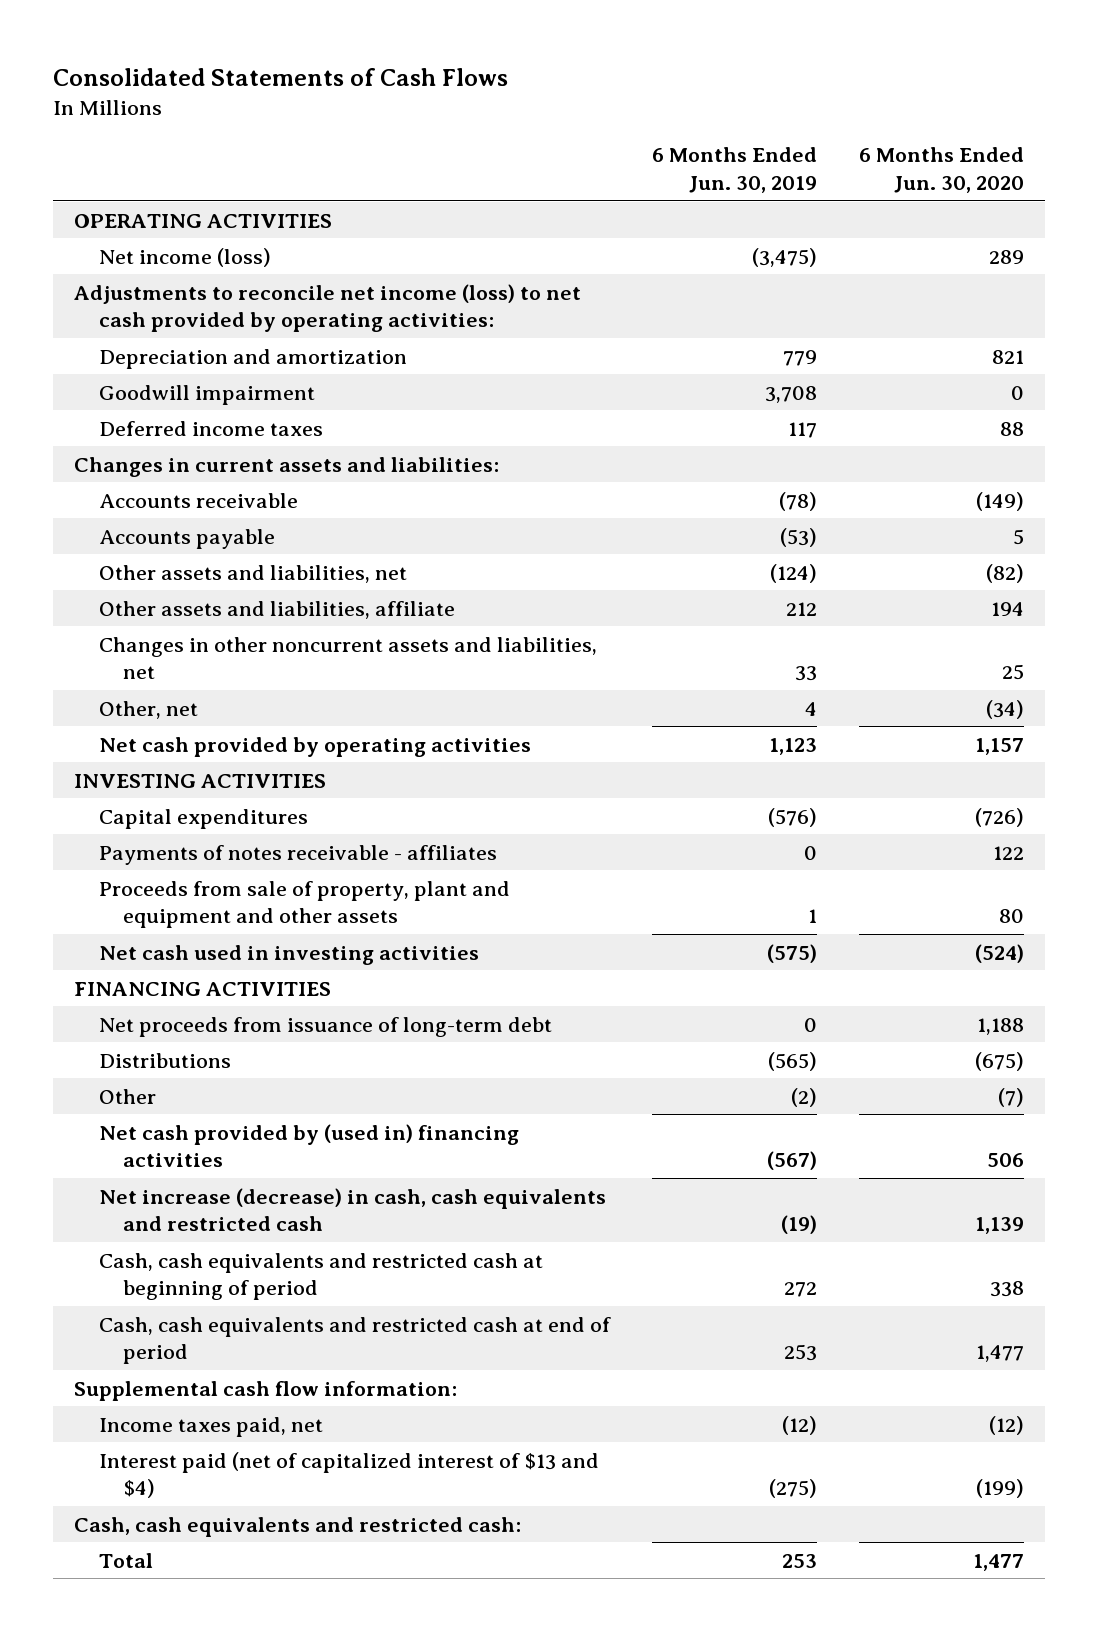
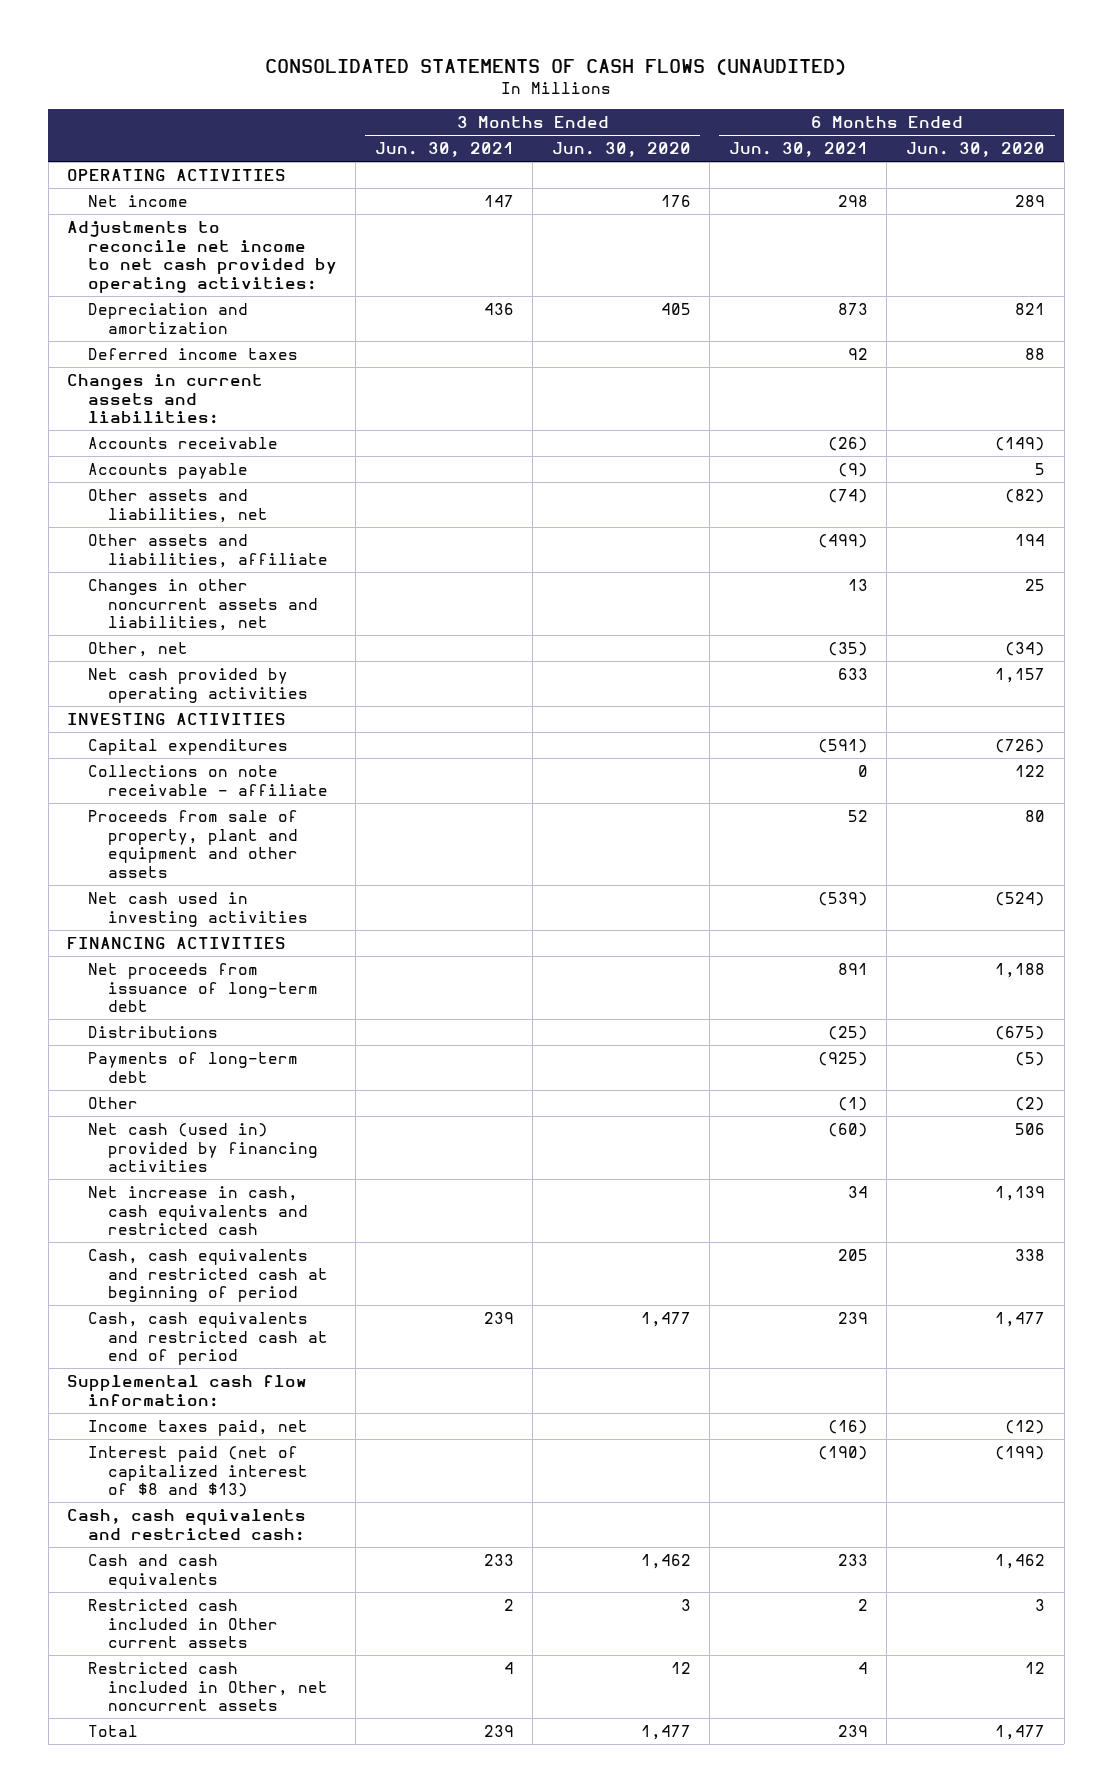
- Consolidated Statements of Cash Flows
+ CONSOLIDATED STATEMENTS OF CASH FLOWS (UNAUDITED)
- | 6 Months Ended Jun. 30, 2019 | 6 Months Ended Jun. 30, 2020
+ | 3 Months Ended Jun. 30, 2021 | 3 Months Ended Jun. 30, 2020 | 6 Months Ended Jun. 30, 2021 | 6 Months Ended Jun. 30, 2020
- Net income (loss) | (3,475) | 289
- Adjustments to reconcile net income (loss) to net cash provided by operating activities:
+ Net income | 147 | 176 | 298 | 289
+ Adjustments to reconcile net income to net cash provided by operating activities:
- Goodwill impairment | 3,708 | 0
- Payments of notes receivable - affiliates | 0 | 122
+ Collections on note receivable - affiliate | | | 0 | 122
- Other | (2) | (7)
- Net cash provided by (used in) financing activities | (567) | 506
- Net increase (decrease) in cash, cash equivalents and restricted cash | (19) | 1,139
+ Payments of long-term debt | | | (925) | (5)
+ Other | | | (1) | (2)
+ Net cash (used in) provided by financing activities | | | (60) | 506
+ Net increase in cash, cash equivalents and restricted cash | | | 34 | 1,139
- Interest paid (net of capitalized interest of $13 and $4) | (275) | (199)
+ Interest paid (net of capitalized interest of $8 and $13) | | | (190) | (199)
+ Cash and cash equivalents | 233 | 1,462 | 233 | 1,462
+ Restricted cash included in Other current assets | 2 | 3 | 2 | 3
+ Restricted cash included in Other, net noncurrent assets | 4 | 12 | 4 | 12

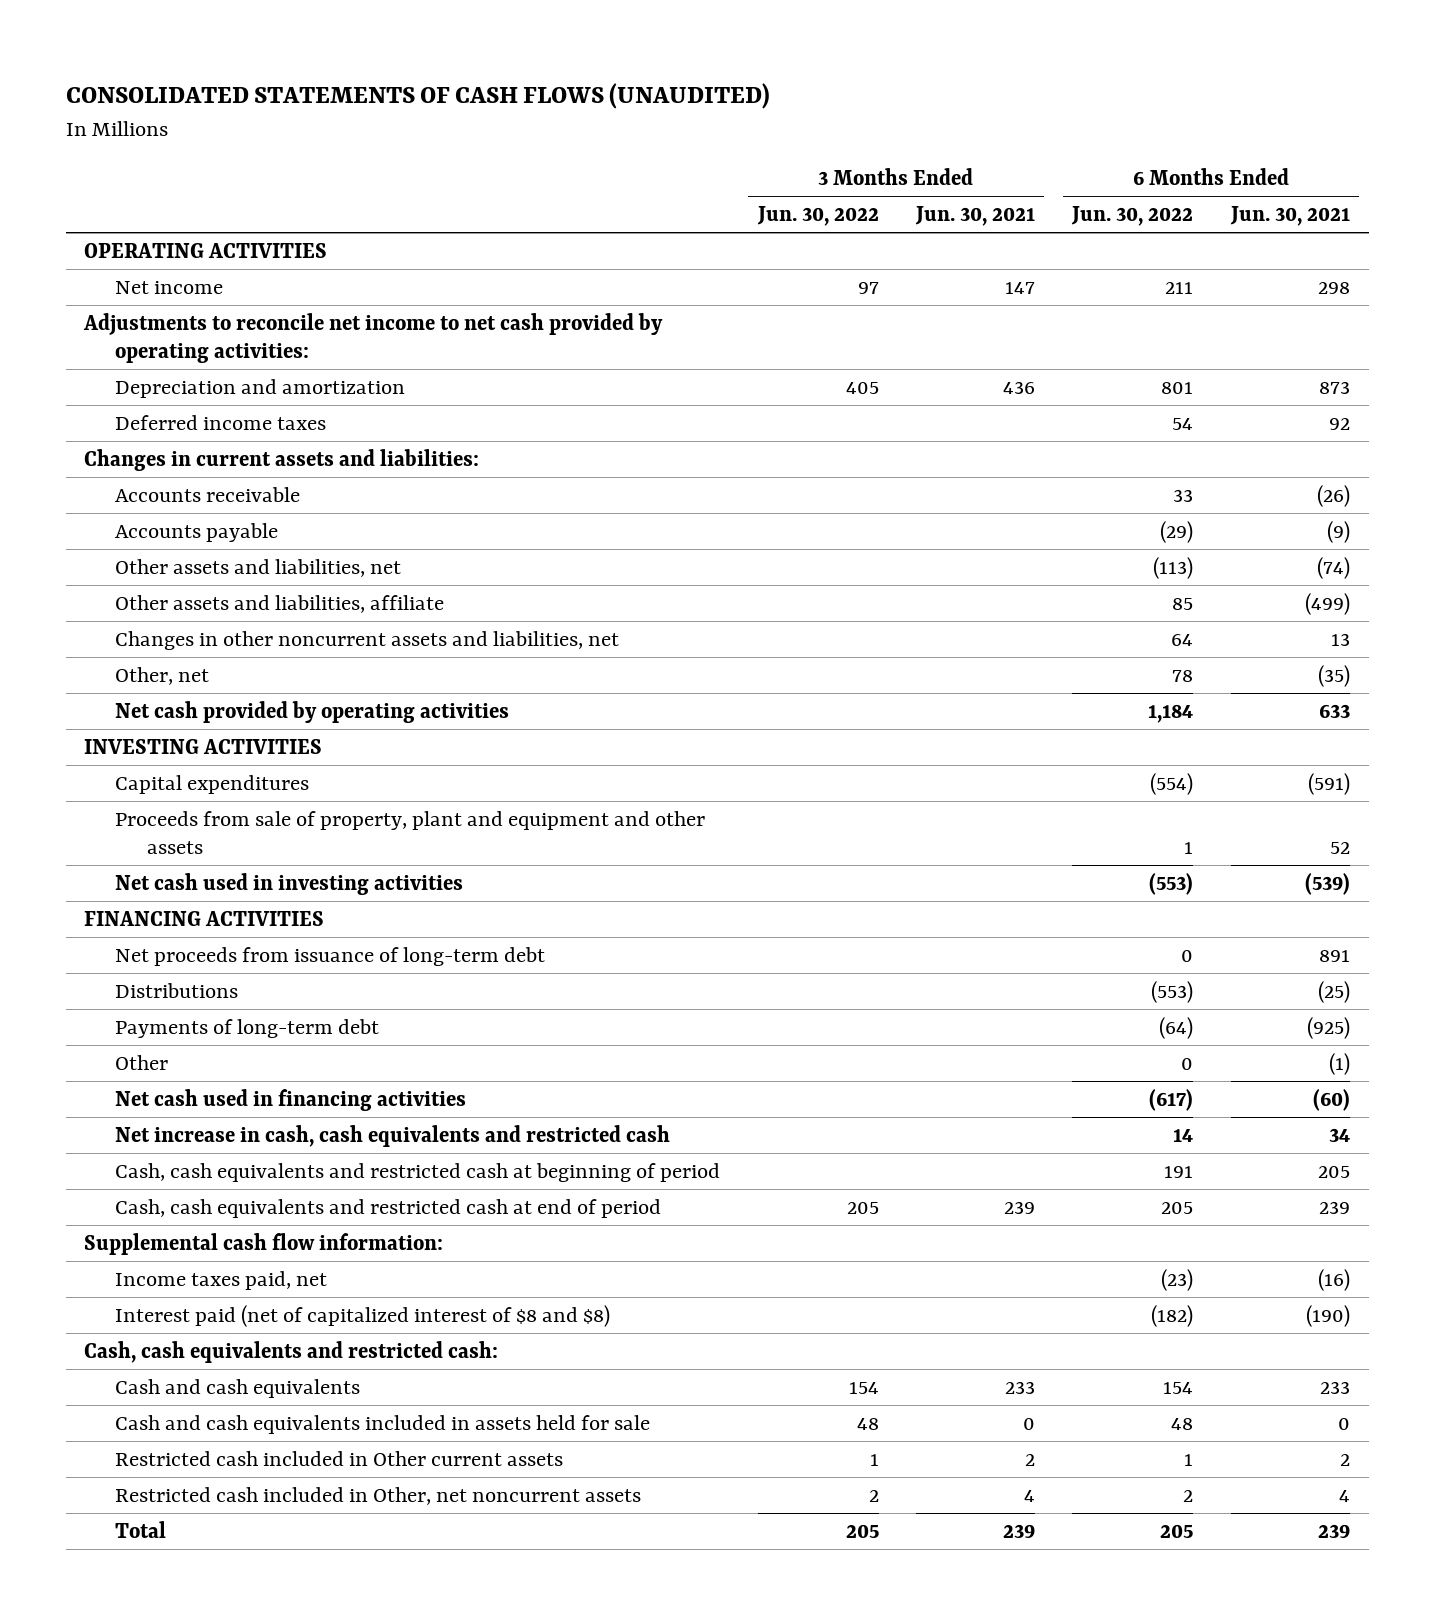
- | 3 Months Ended Jun. 30, 2021 | 3 Months Ended Jun. 30, 2020 | 6 Months Ended Jun. 30, 2021 | 6 Months Ended Jun. 30, 2020
+ | 3 Months Ended Jun. 30, 2022 | 3 Months Ended Jun. 30, 2021 | 6 Months Ended Jun. 30, 2022 | 6 Months Ended Jun. 30, 2021
- Collections on note receivable - affiliate | | | 0 | 122
- Net cash (used in) provided by financing activities | | | (60) | 506
+ Net cash used in financing activities | | | (617) | (60)
- Interest paid (net of capitalized interest of $8 and $13) | | | (190) | (199)
+ Interest paid (net of capitalized interest of $8 and $8) | | | (182) | (190)
+ Cash and cash equivalents included in assets held for sale | 48 | 0 | 48 | 0

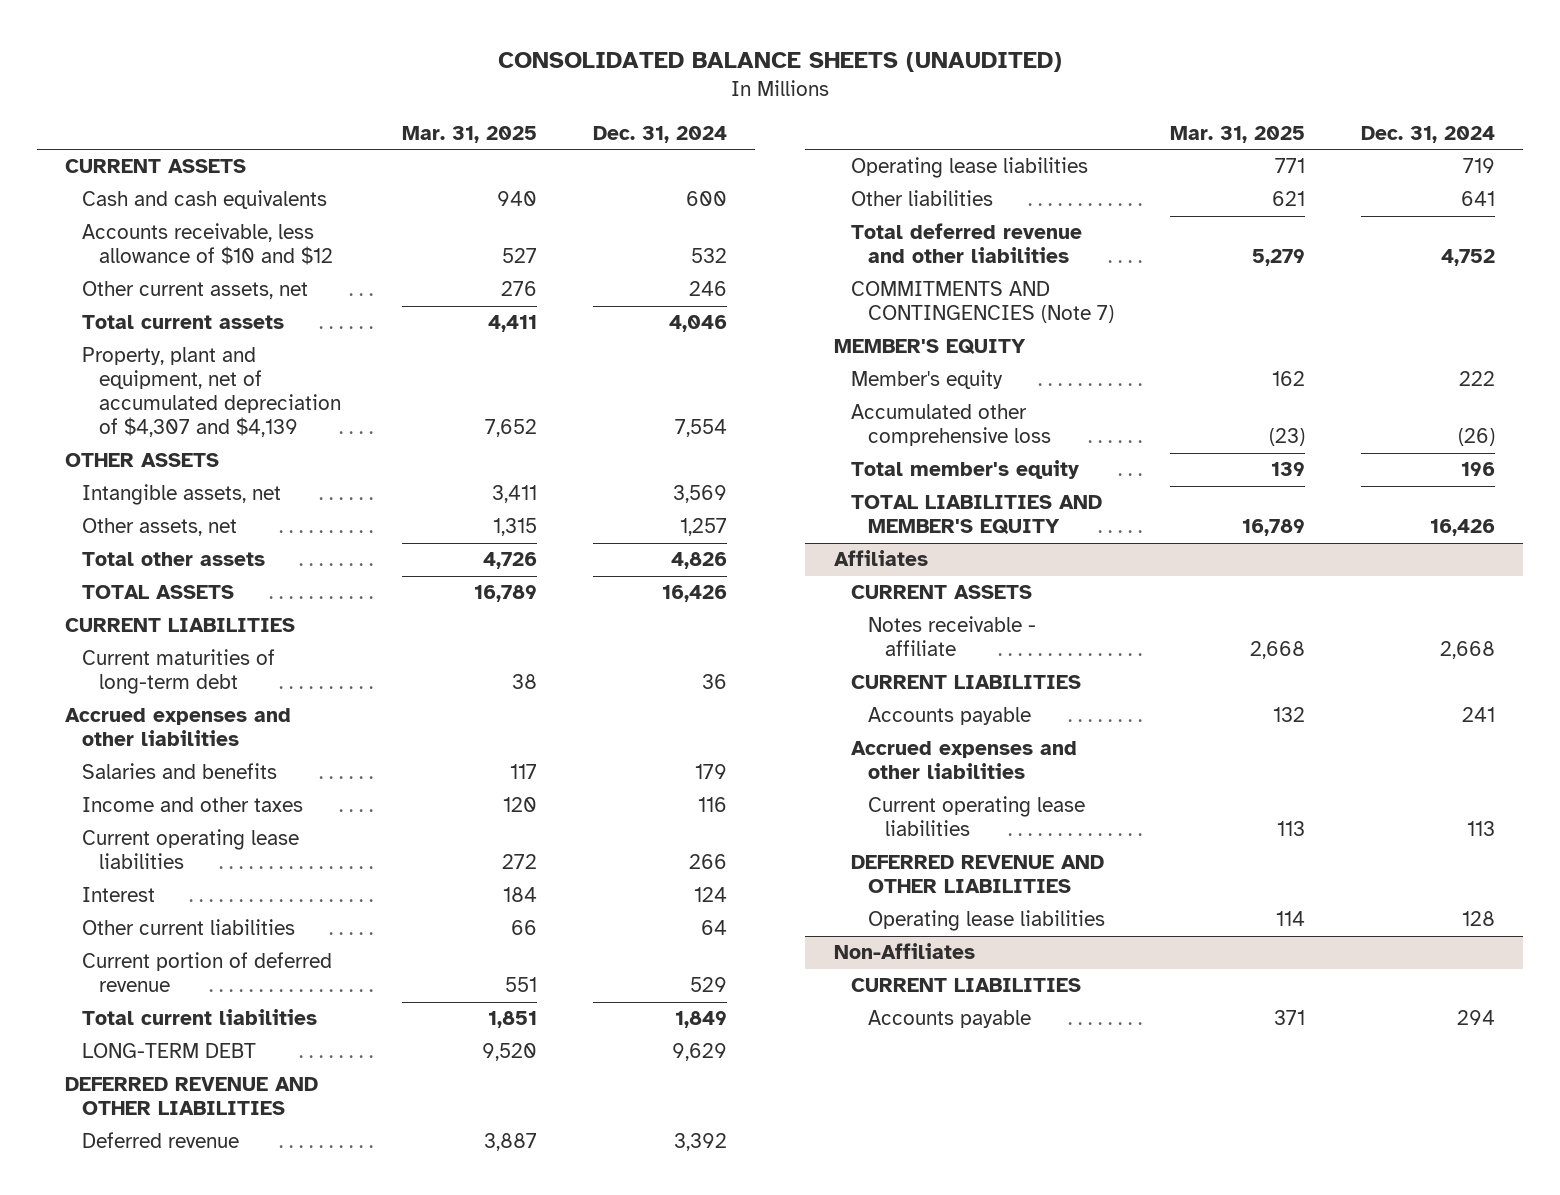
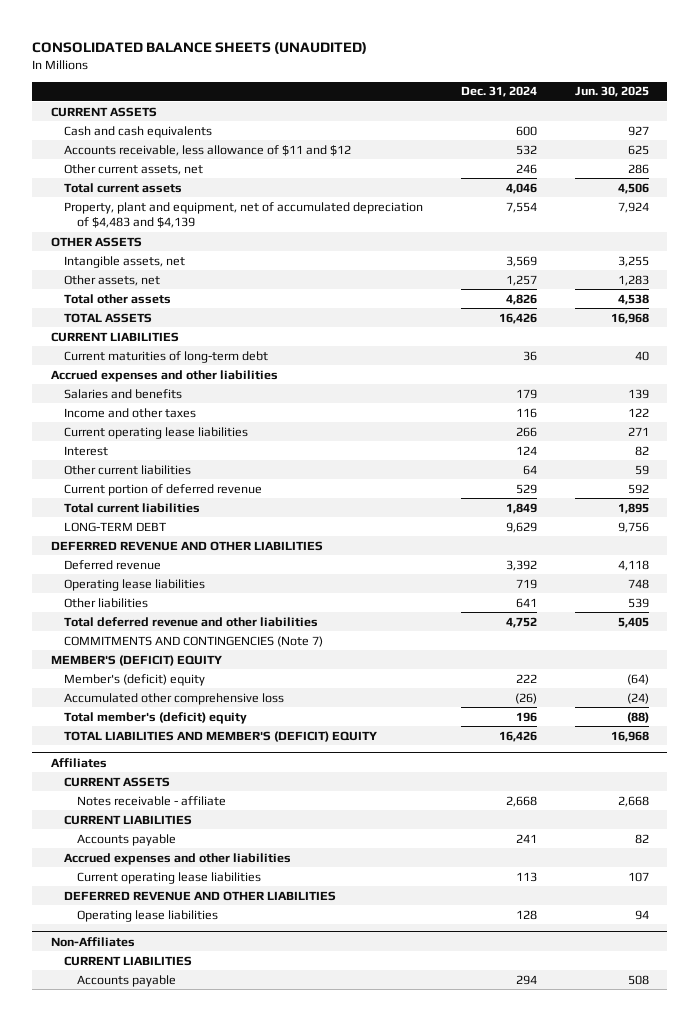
- | Mar. 31, 2025 | Dec. 31, 2024
+ | Dec. 31, 2024 | Jun. 30, 2025
- Accounts receivable, less allowance of $10 and $12 | 527 | 532
+ Accounts receivable, less allowance of $11 and $12 | 532 | 625
- Property, plant and equipment, net of accumulated depreciation of $4,307 and $4,139 | 7,652 | 7,554
+ Property, plant and equipment, net of accumulated depreciation of $4,483 and $4,139 | 7,554 | 7,924
- MEMBER'S EQUITY
- Member's equity | 162 | 222
+ MEMBER'S (DEFICIT) EQUITY
+ Member's (deficit) equity | 222 | (64)
- Total member's equity | 139 | 196
- TOTAL LIABILITIES AND MEMBER'S EQUITY | 16,789 | 16,426
+ Total member's (deficit) equity | 196 | (88)
+ TOTAL LIABILITIES AND MEMBER'S (DEFICIT) EQUITY | 16,426 | 16,968

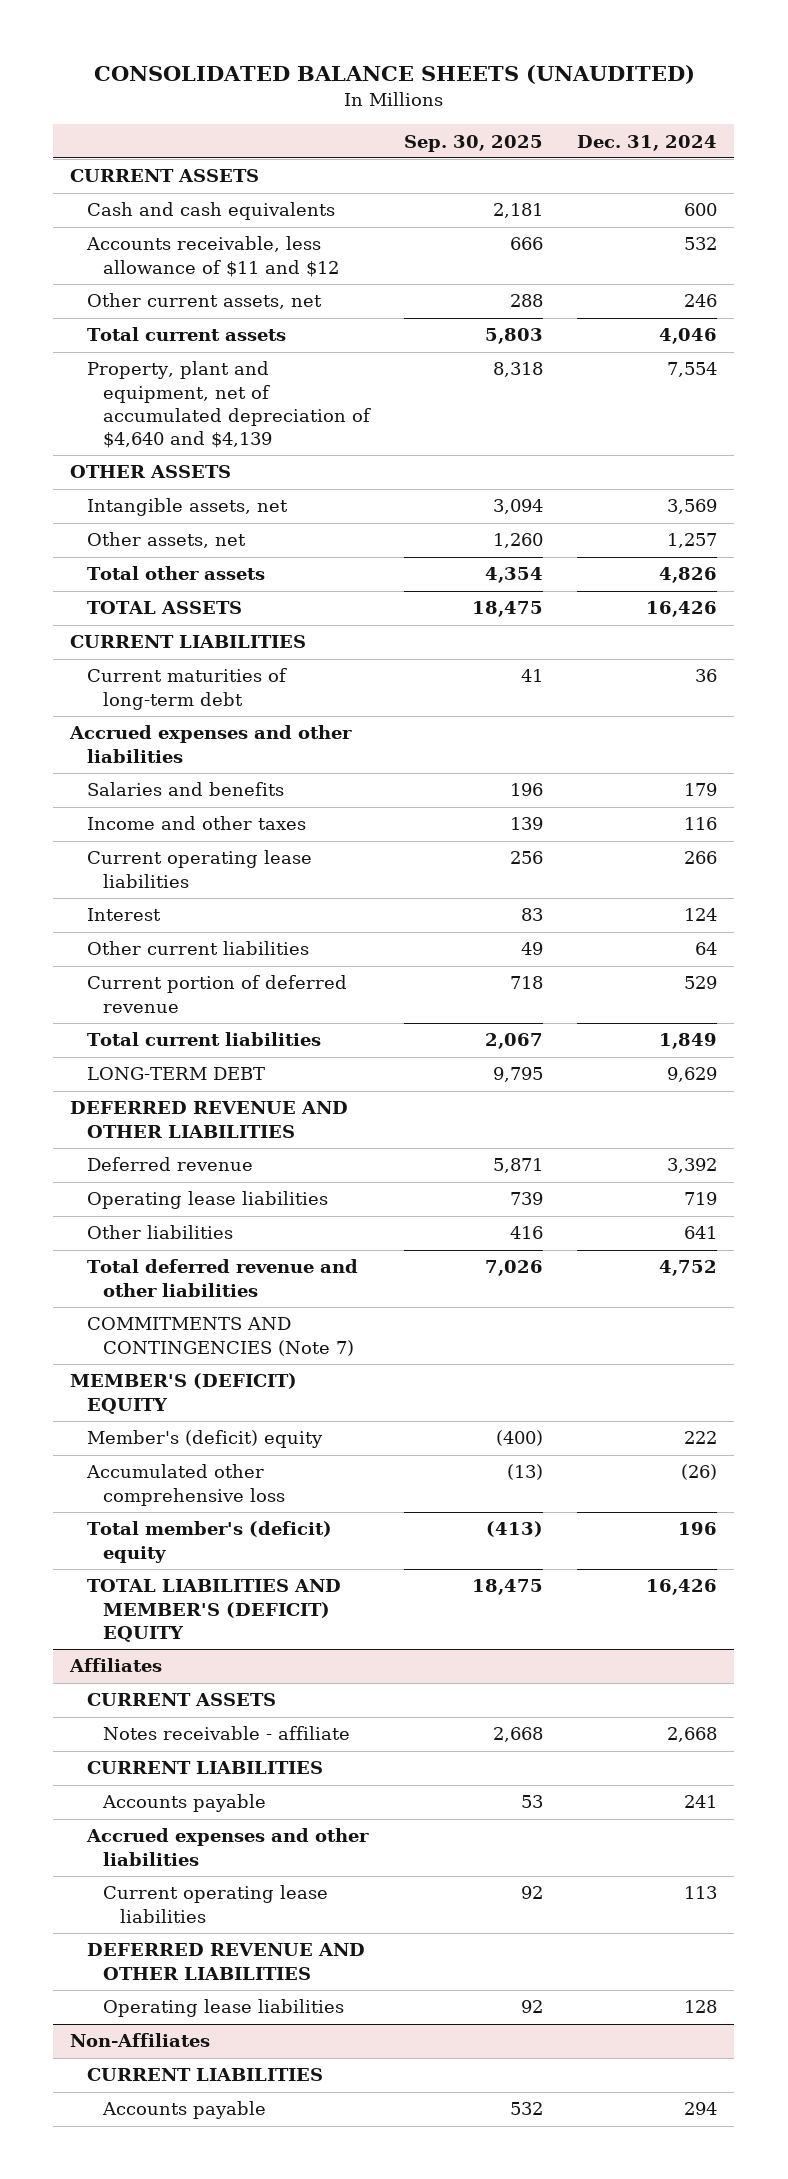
- | Dec. 31, 2024 | Jun. 30, 2025
+ | Sep. 30, 2025 | Dec. 31, 2024
- Property, plant and equipment, net of accumulated depreciation of $4,483 and $4,139 | 7,554 | 7,924
+ Property, plant and equipment, net of accumulated depreciation of $4,640 and $4,139 | 8,318 | 7,554

